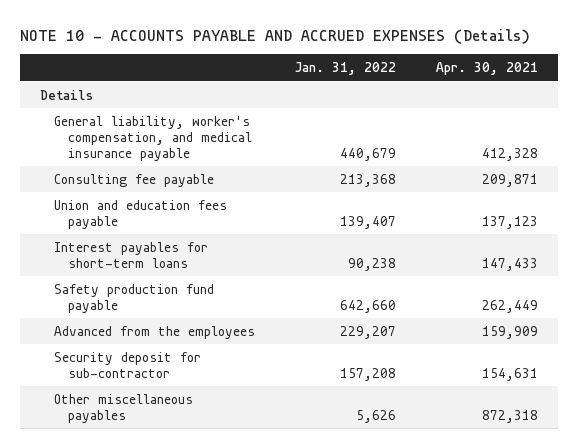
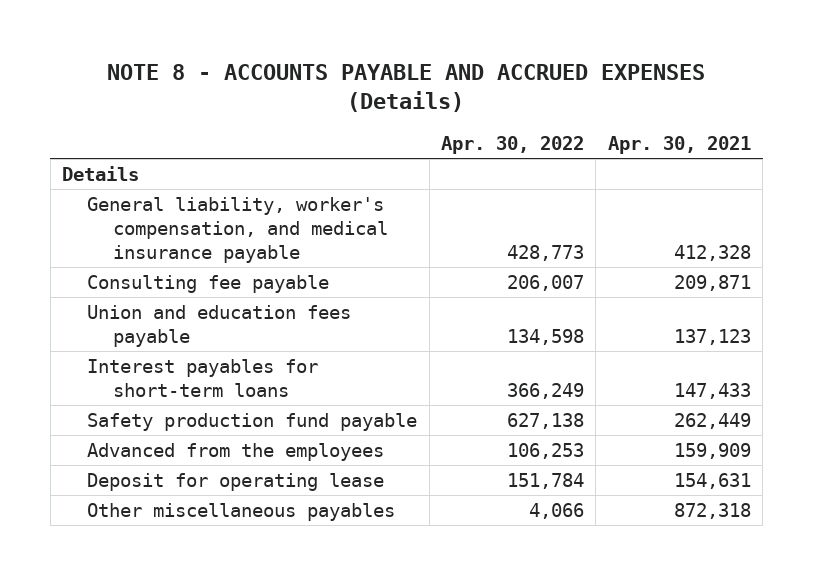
- NOTE 10 - ACCOUNTS PAYABLE AND ACCRUED EXPENSES (Details)
+ NOTE 8 - ACCOUNTS PAYABLE AND ACCRUED EXPENSES (Details)
- | Jan. 31, 2022 | Apr. 30, 2021
+ | Apr. 30, 2022 | Apr. 30, 2021
- Security deposit for sub-contractor | 157,208 | 154,631
+ Deposit for operating lease | 151,784 | 154,631

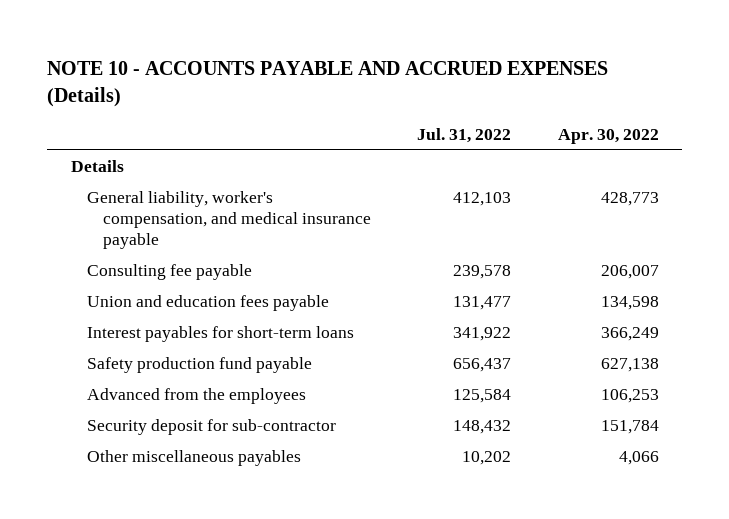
- NOTE 8 - ACCOUNTS PAYABLE AND ACCRUED EXPENSES (Details)
+ NOTE 10 - ACCOUNTS PAYABLE AND ACCRUED EXPENSES (Details)
- | Apr. 30, 2022 | Apr. 30, 2021
+ | Jul. 31, 2022 | Apr. 30, 2022
- Deposit for operating lease | 151,784 | 154,631
+ Security deposit for sub-contractor | 148,432 | 151,784

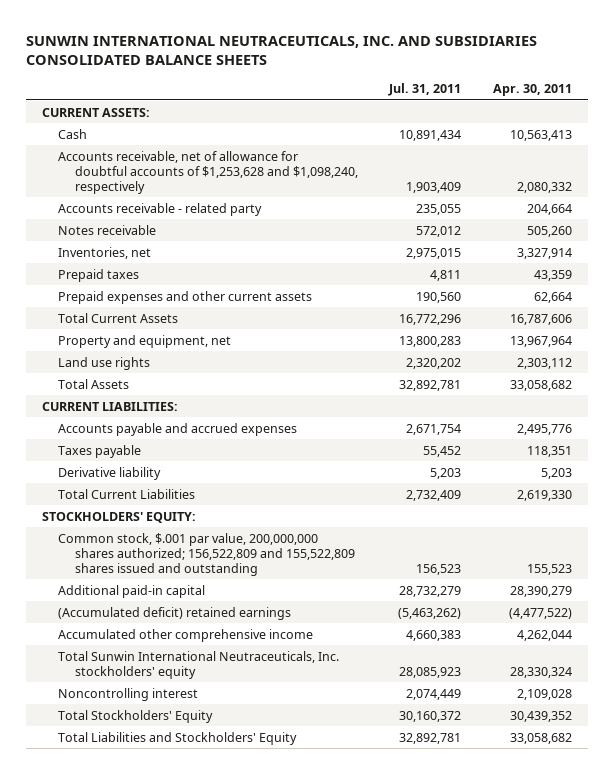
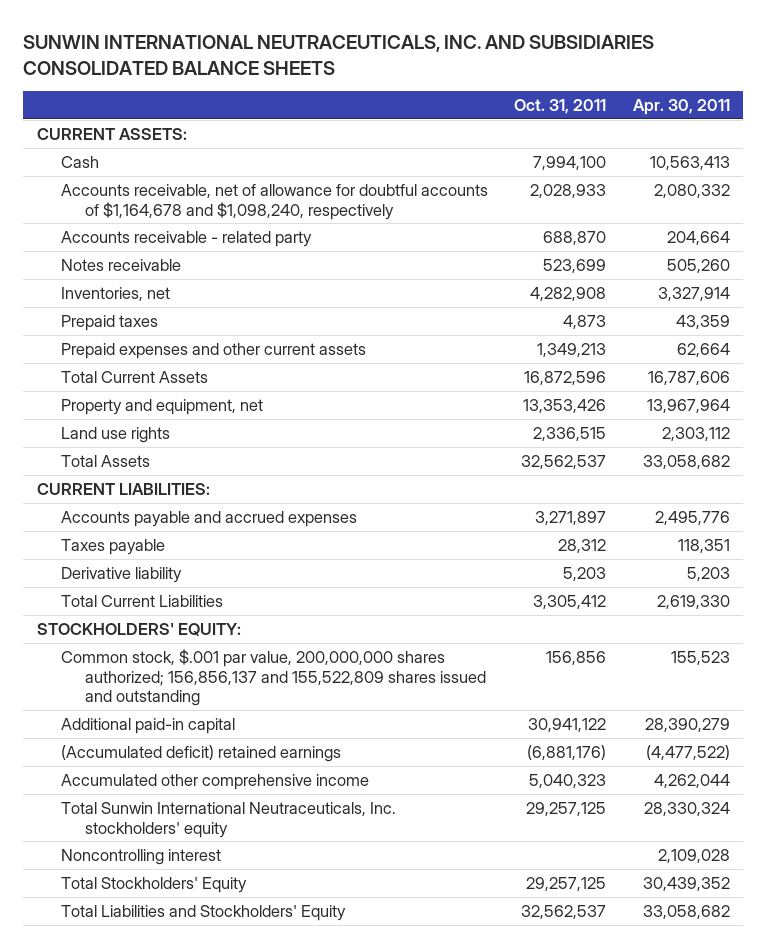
- | Jul. 31, 2011 | Apr. 30, 2011
+ | Oct. 31, 2011 | Apr. 30, 2011
- Accounts receivable, net of allowance for doubtful accounts of $1,253,628 and $1,098,240, respectively | 1,903,409 | 2,080,332
+ Accounts receivable, net of allowance for doubtful accounts of $1,164,678 and $1,098,240, respectively | 2,028,933 | 2,080,332
- Common stock, $.001 par value, 200,000,000 shares authorized; 156,522,809 and 155,522,809 shares issued and outstanding | 156,523 | 155,523
+ Common stock, $.001 par value, 200,000,000 shares authorized; 156,856,137 and 155,522,809 shares issued and outstanding | 156,856 | 155,523

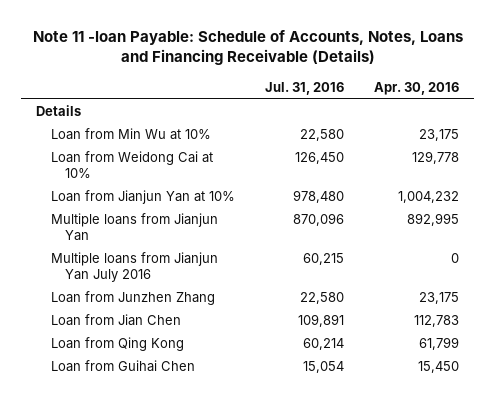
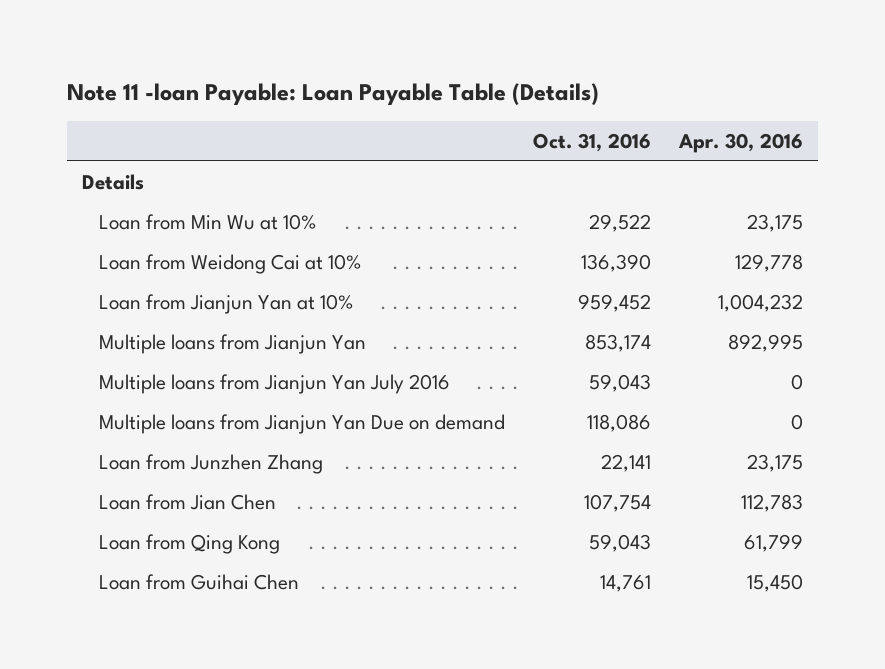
- Note 11 -loan Payable: Schedule of Accounts, Notes, Loans and Financing Receivable (Details)
+ Note 11 -loan Payable: Loan Payable Table (Details)
- | Jul. 31, 2016 | Apr. 30, 2016
+ | Oct. 31, 2016 | Apr. 30, 2016
+ Multiple loans from Jianjun Yan Due on demand | 118,086 | 0

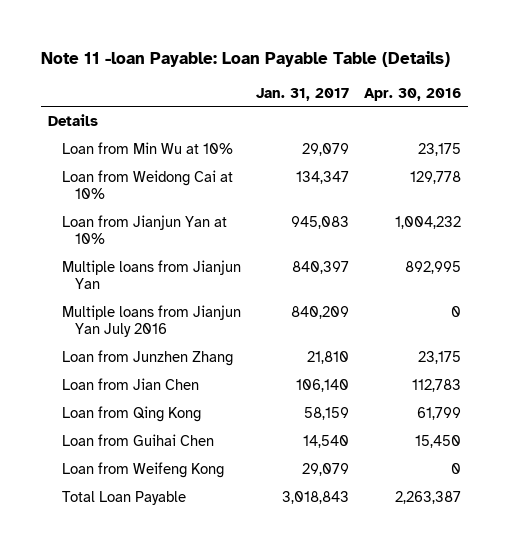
- | Oct. 31, 2016 | Apr. 30, 2016
+ | Jan. 31, 2017 | Apr. 30, 2016
- Multiple loans from Jianjun Yan Due on demand | 118,086 | 0
+ Loan from Weifeng Kong | 29,079 | 0
+ Total Loan Payable | 3,018,843 | 2,263,387

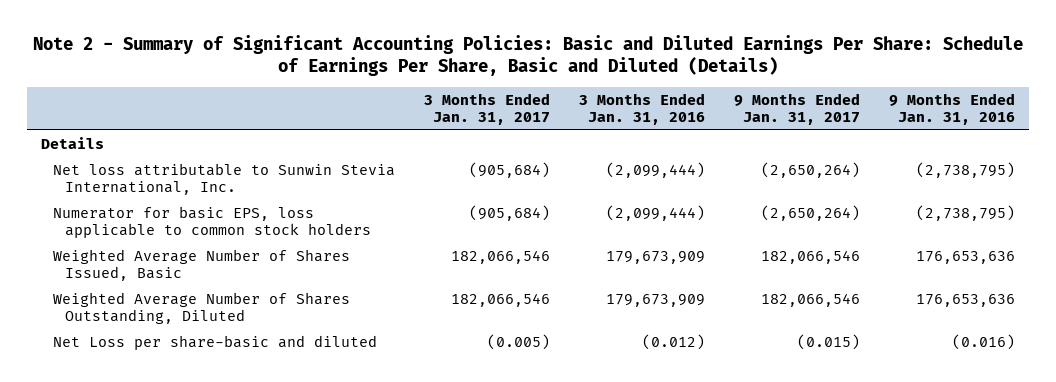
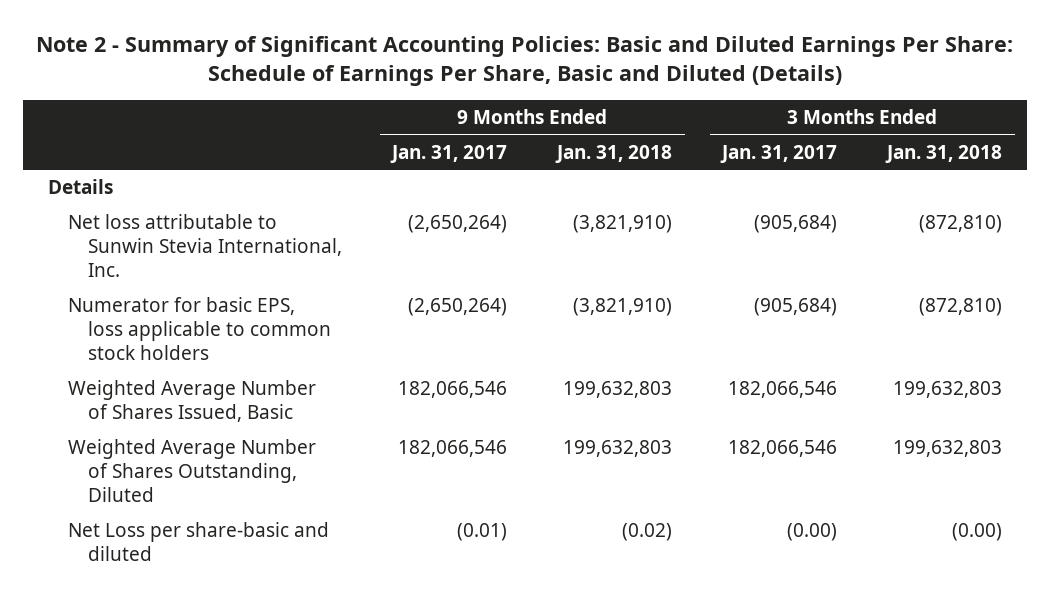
- | 3 Months Ended Jan. 31, 2017 | 3 Months Ended Jan. 31, 2016 | 9 Months Ended Jan. 31, 2017 | 9 Months Ended Jan. 31, 2016
+ | 9 Months Ended Jan. 31, 2017 | 9 Months Ended Jan. 31, 2018 | 3 Months Ended Jan. 31, 2017 | 3 Months Ended Jan. 31, 2018
- Net Loss per share-basic and diluted | (0.005) | (0.012) | (0.015) | (0.016)
+ Net Loss per share-basic and diluted | (0.01) | (0.02) | (0.00) | (0.00)

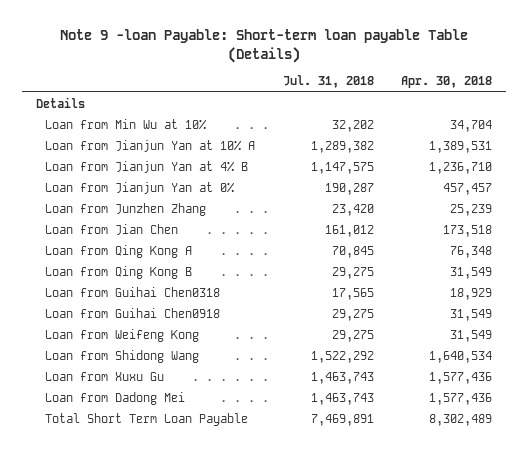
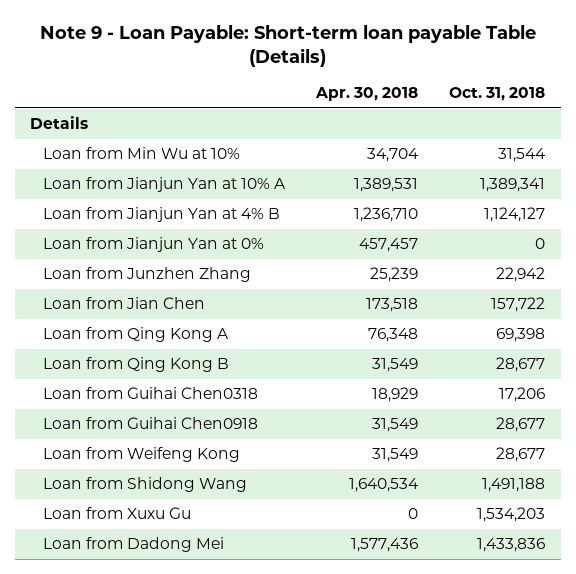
- Note 9 -loan Payable: Short-term loan payable Table (Details)
+ Note 9 - Loan Payable: Short-term loan payable Table (Details)
- | Jul. 31, 2018 | Apr. 30, 2018
+ | Apr. 30, 2018 | Oct. 31, 2018
- Loan from Xuxu Gu | 1,463,743 | 1,577,436
+ Loan from Xuxu Gu | 0 | 1,534,203
- Total Short Term Loan Payable | 7,469,891 | 8,302,489

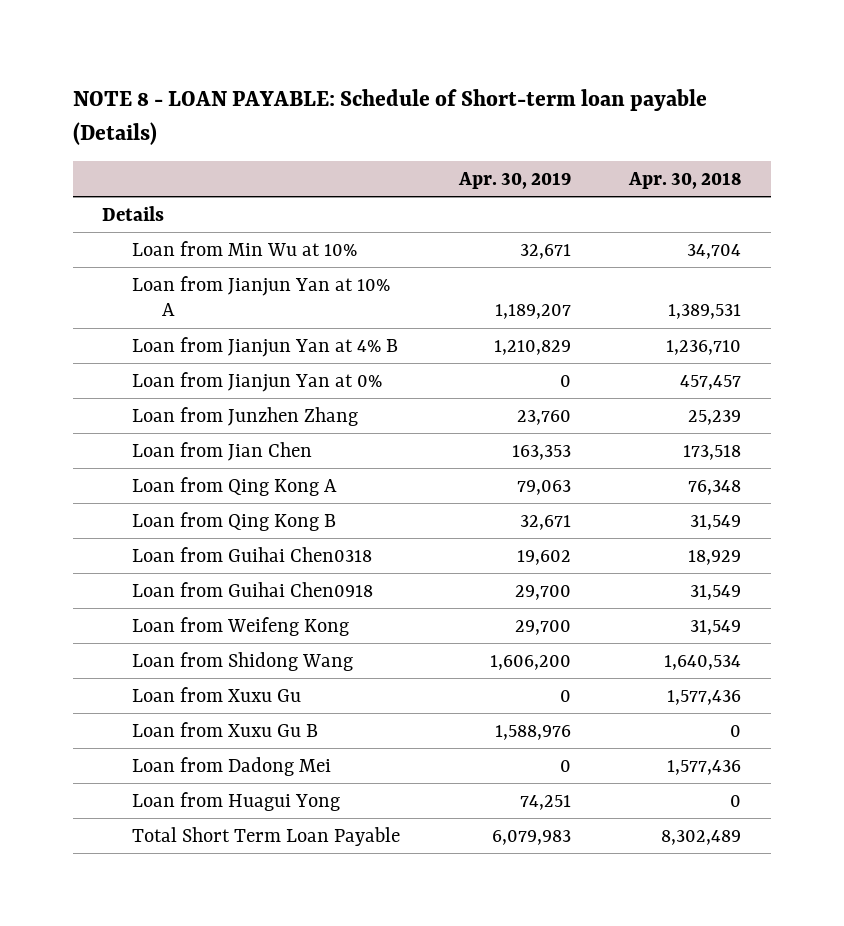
- Note 9 - Loan Payable: Short-term loan payable Table (Details)
+ NOTE 8 - LOAN PAYABLE: Schedule of Short-term loan payable (Details)
- | Apr. 30, 2018 | Oct. 31, 2018
+ | Apr. 30, 2019 | Apr. 30, 2018
- Loan from Xuxu Gu | 0 | 1,534,203
+ Loan from Xuxu Gu | 0 | 1,577,436
+ Loan from Xuxu Gu B | 1,588,976 | 0
+ Loan from Huagui Yong | 74,251 | 0
+ Total Short Term Loan Payable | 6,079,983 | 8,302,489

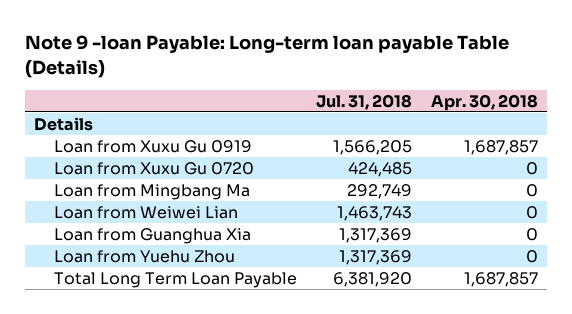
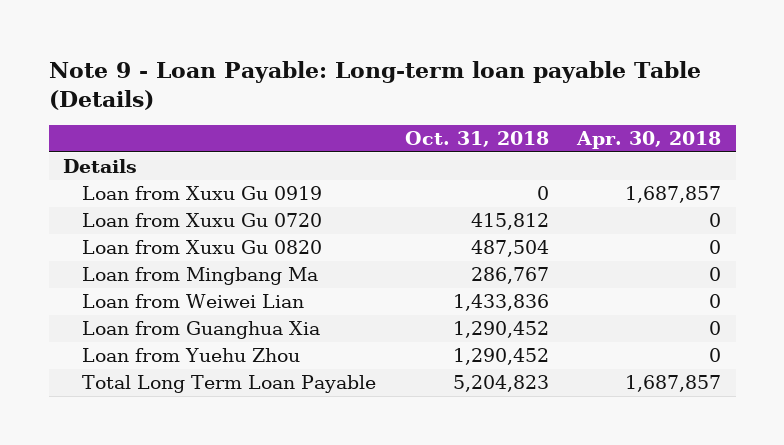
- Note 9 -loan Payable: Long-term loan payable Table (Details)
+ Note 9 - Loan Payable: Long-term loan payable Table (Details)
- | Jul. 31, 2018 | Apr. 30, 2018
+ | Oct. 31, 2018 | Apr. 30, 2018
+ Loan from Xuxu Gu 0820 | 487,504 | 0

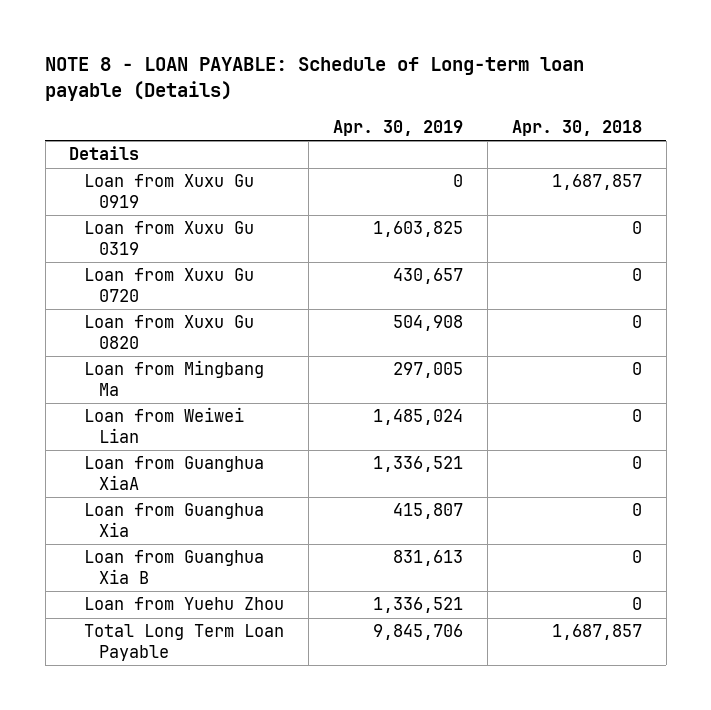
- Note 9 - Loan Payable: Long-term loan payable Table (Details)
+ NOTE 8 - LOAN PAYABLE: Schedule of Long-term loan payable (Details)
- | Oct. 31, 2018 | Apr. 30, 2018
+ | Apr. 30, 2019 | Apr. 30, 2018
+ Loan from Xuxu Gu 0319 | 1,603,825 | 0
+ Loan from Guanghua XiaA | 1,336,521 | 0
+ Loan from Guanghua Xia B | 831,613 | 0

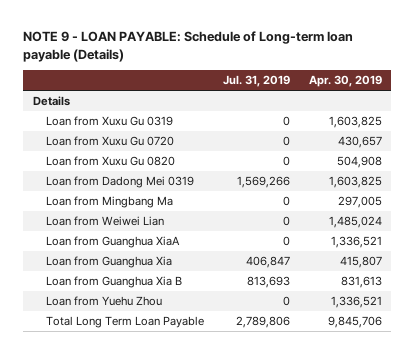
- NOTE 8 - LOAN PAYABLE: Schedule of Long-term loan payable (Details)
+ NOTE 9 - LOAN PAYABLE: Schedule of Long-term loan payable (Details)
- | Apr. 30, 2019 | Apr. 30, 2018
+ | Jul. 31, 2019 | Apr. 30, 2019
- Loan from Xuxu Gu 0919 | 0 | 1,687,857
+ Loan from Dadong Mei 0319 | 1,569,266 | 1,603,825

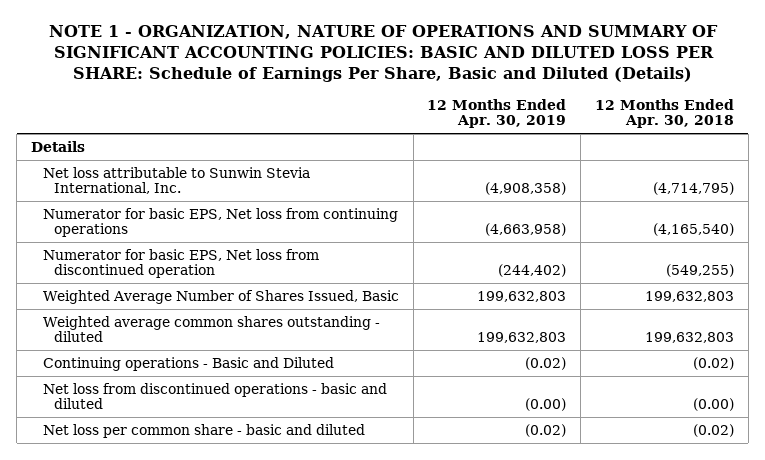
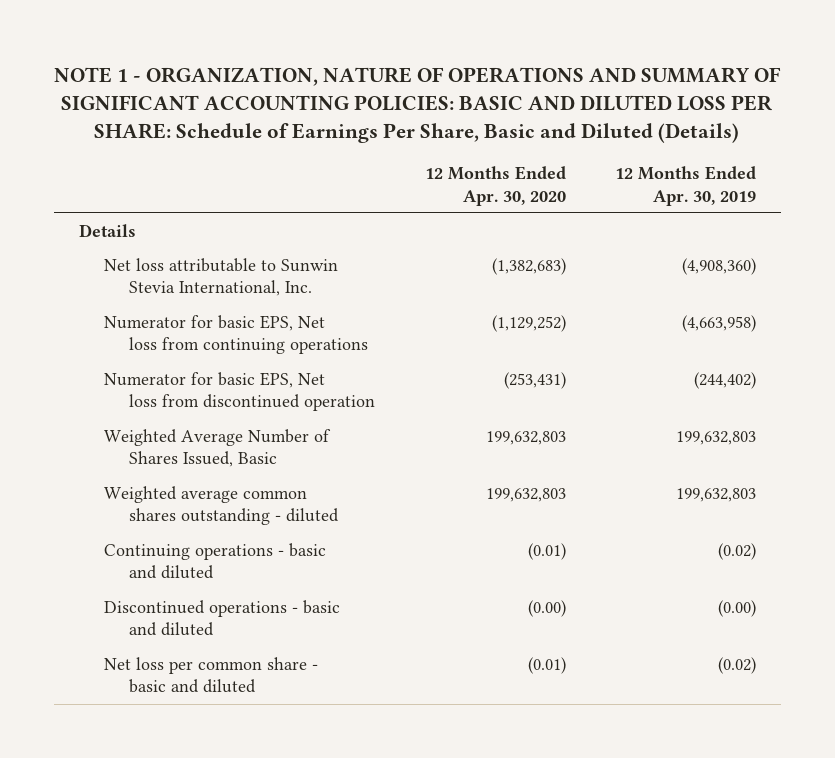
- | 12 Months Ended Apr. 30, 2019 | 12 Months Ended Apr. 30, 2018
+ | 12 Months Ended Apr. 30, 2020 | 12 Months Ended Apr. 30, 2019
- Net loss attributable to Sunwin Stevia International, Inc. | (4,908,358) | (4,714,795)
+ Net loss attributable to Sunwin Stevia International, Inc. | (1,382,683) | (4,908,360)
- Continuing operations - Basic and Diluted | (0.02) | (0.02)
- Net loss from discontinued operations - basic and diluted | (0.00) | (0.00)
+ Continuing operations - basic and diluted | (0.01) | (0.02)
+ Discontinued operations - basic and diluted | (0.00) | (0.00)

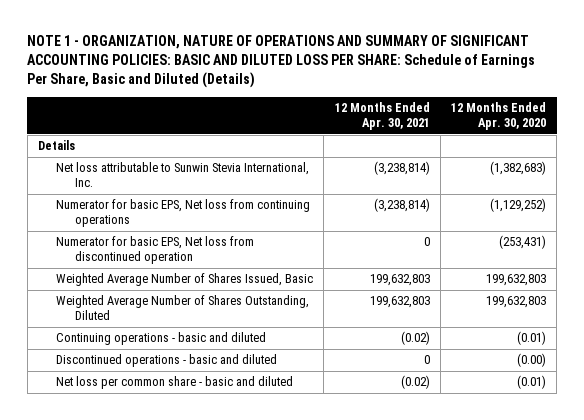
- | 12 Months Ended Apr. 30, 2020 | 12 Months Ended Apr. 30, 2019
+ | 12 Months Ended Apr. 30, 2021 | 12 Months Ended Apr. 30, 2020
- Weighted average common shares outstanding - diluted | 199,632,803 | 199,632,803
+ Weighted Average Number of Shares Outstanding, Diluted | 199,632,803 | 199,632,803

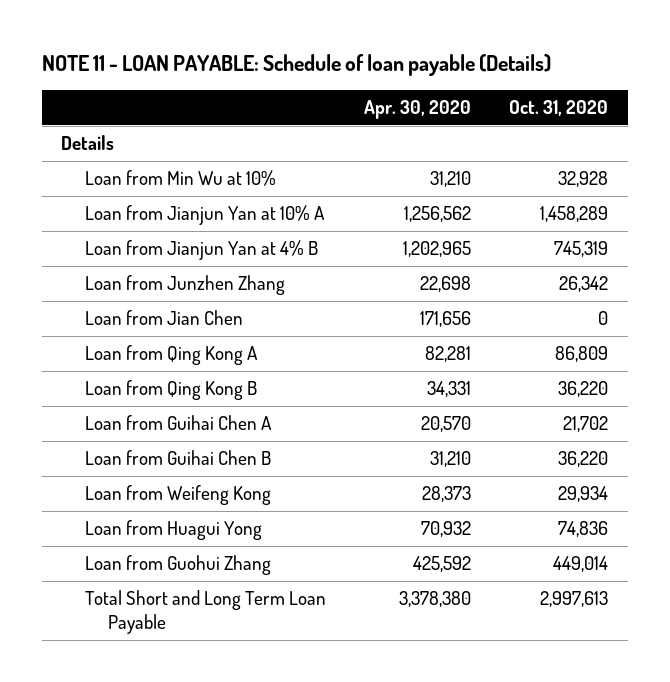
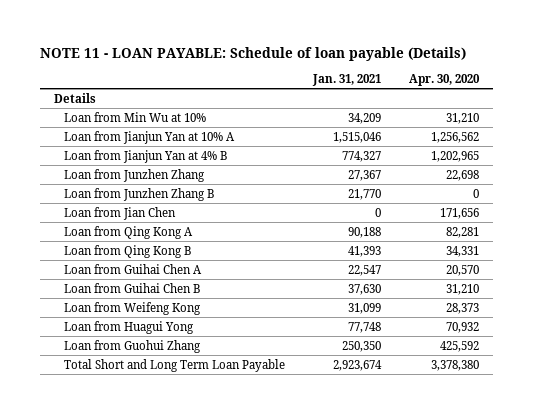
- | Apr. 30, 2020 | Oct. 31, 2020
+ | Jan. 31, 2021 | Apr. 30, 2020
+ Loan from Junzhen Zhang B | 21,770 | 0

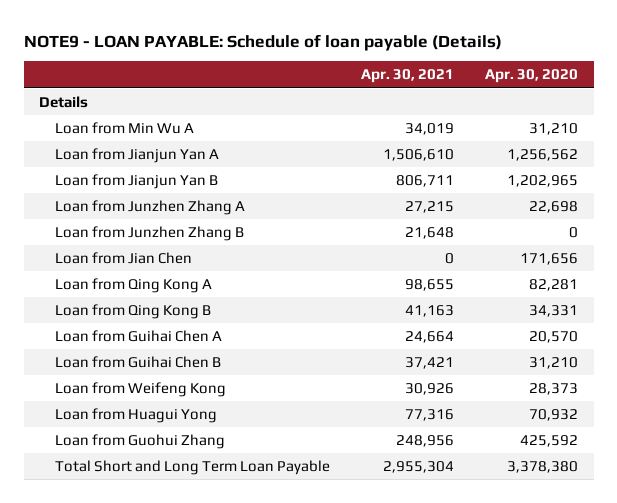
- NOTE 11 - LOAN PAYABLE: Schedule of loan payable (Details)
+ NOTE9 - LOAN PAYABLE: Schedule of loan payable (Details)
- | Jan. 31, 2021 | Apr. 30, 2020
+ | Apr. 30, 2021 | Apr. 30, 2020
- Loan from Min Wu at 10% | 34,209 | 31,210
- Loan from Jianjun Yan at 10% A | 1,515,046 | 1,256,562
- Loan from Jianjun Yan at 4% B | 774,327 | 1,202,965
- Loan from Junzhen Zhang | 27,367 | 22,698
+ Loan from Min Wu A | 34,019 | 31,210
+ Loan from Jianjun Yan A | 1,506,610 | 1,256,562
+ Loan from Jianjun Yan B | 806,711 | 1,202,965
+ Loan from Junzhen Zhang A | 27,215 | 22,698

